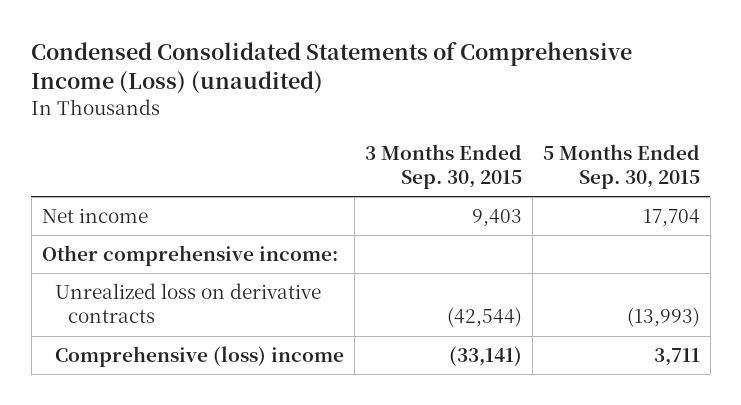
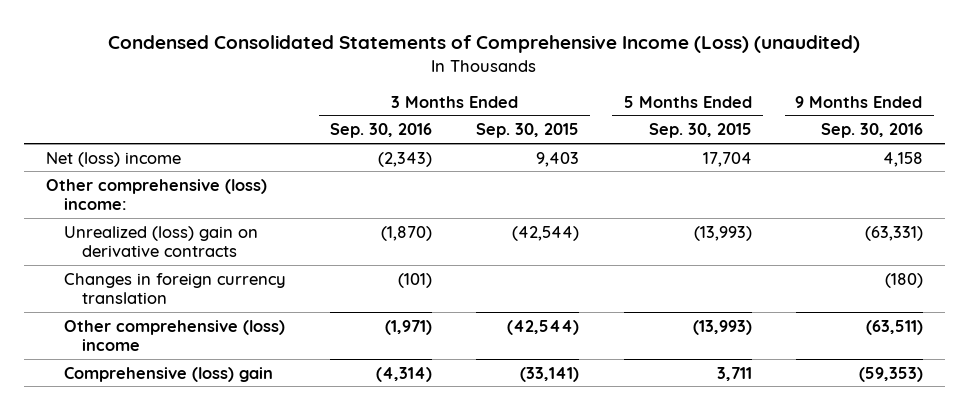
- | 3 Months Ended Sep. 30, 2015 | 5 Months Ended Sep. 30, 2015
+ | 3 Months Ended Sep. 30, 2016 | 3 Months Ended Sep. 30, 2015 | 5 Months Ended Sep. 30, 2015 | 9 Months Ended Sep. 30, 2016
- Net income | 9,403 | 17,704
- Other comprehensive income:
- Unrealized loss on derivative contracts | (42,544) | (13,993)
- Comprehensive (loss) income | (33,141) | 3,711
+ Net (loss) income | (2,343) | 9,403 | 17,704 | 4,158
+ Other comprehensive (loss) income:
+ Unrealized (loss) gain on derivative contracts | (1,870) | (42,544) | (13,993) | (63,331)
+ Changes in foreign currency translation | (101) | | | (180)
+ Other comprehensive (loss) income | (1,971) | (42,544) | (13,993) | (63,511)
+ Comprehensive (loss) gain | (4,314) | (33,141) | 3,711 | (59,353)

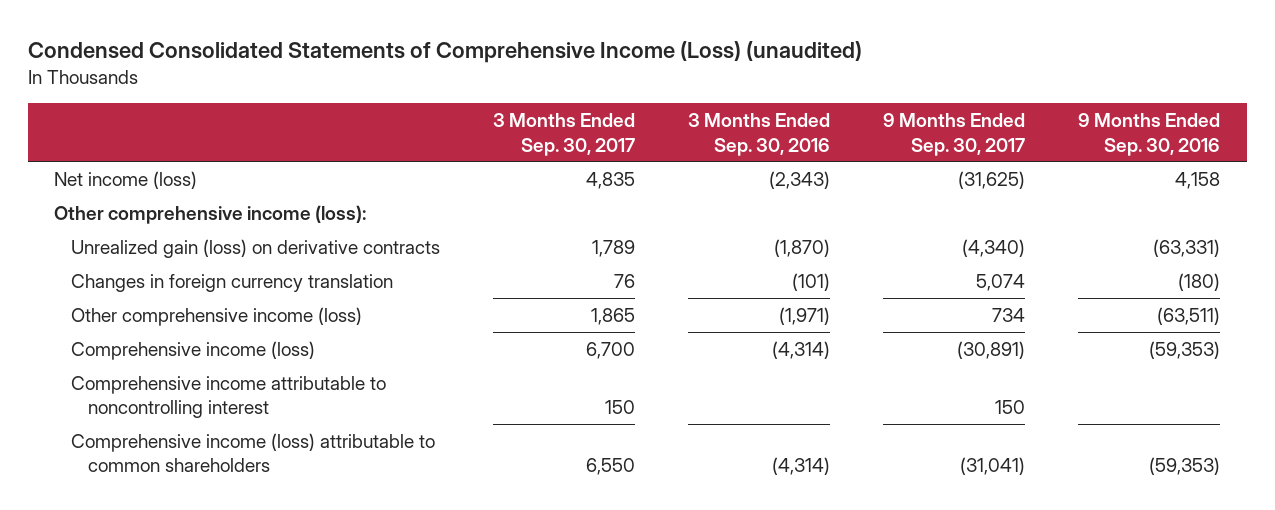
- | 3 Months Ended Sep. 30, 2016 | 3 Months Ended Sep. 30, 2015 | 5 Months Ended Sep. 30, 2015 | 9 Months Ended Sep. 30, 2016
+ | 3 Months Ended Sep. 30, 2017 | 3 Months Ended Sep. 30, 2016 | 9 Months Ended Sep. 30, 2017 | 9 Months Ended Sep. 30, 2016
- Net (loss) income | (2,343) | 9,403 | 17,704 | 4,158
- Other comprehensive (loss) income:
- Unrealized (loss) gain on derivative contracts | (1,870) | (42,544) | (13,993) | (63,331)
+ Net income (loss) | 4,835 | (2,343) | (31,625) | 4,158
+ Other comprehensive income (loss):
+ Unrealized gain (loss) on derivative contracts | 1,789 | (1,870) | (4,340) | (63,331)
- Other comprehensive (loss) income | (1,971) | (42,544) | (13,993) | (63,511)
- Comprehensive (loss) gain | (4,314) | (33,141) | 3,711 | (59,353)
+ Other comprehensive income (loss) | 1,865 | (1,971) | 734 | (63,511)
+ Comprehensive income (loss) | 6,700 | (4,314) | (30,891) | (59,353)
+ Comprehensive income attributable to noncontrolling interest | 150 | | 150 |
+ Comprehensive income (loss) attributable to common shareholders | 6,550 | (4,314) | (31,041) | (59,353)

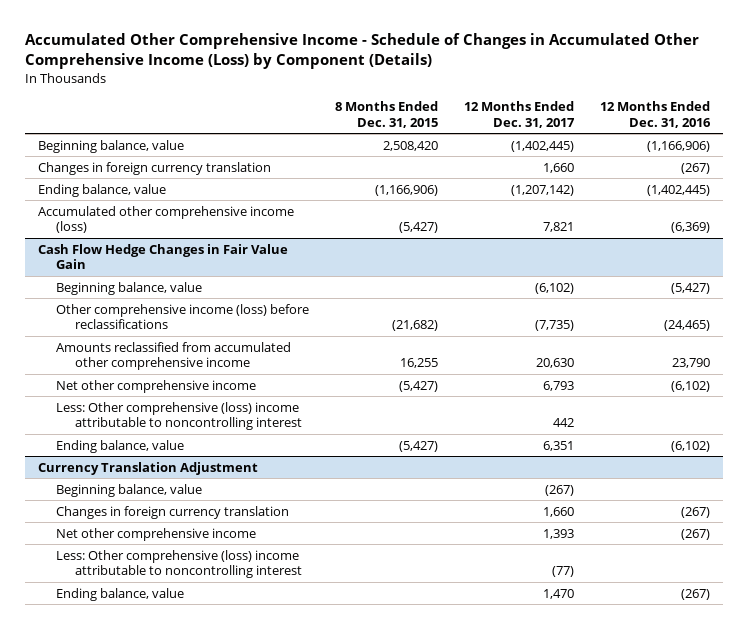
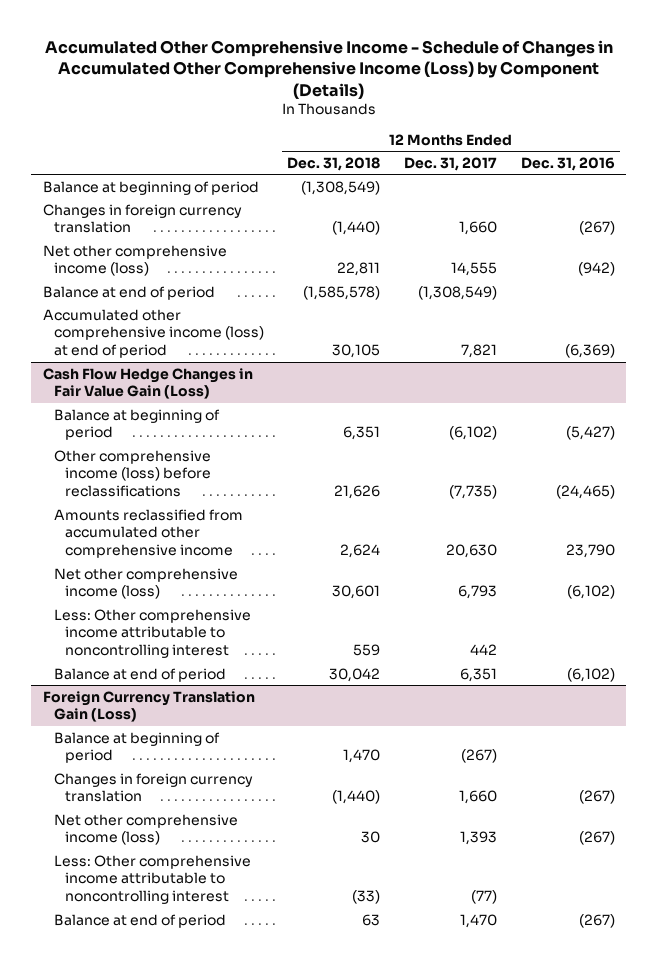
- | 8 Months Ended Dec. 31, 2015 | 12 Months Ended Dec. 31, 2017 | 12 Months Ended Dec. 31, 2016
+ | 12 Months Ended Dec. 31, 2018 | 12 Months Ended Dec. 31, 2017 | 12 Months Ended Dec. 31, 2016
- Beginning balance, value | 2,508,420 | (1,402,445) | (1,166,906)
+ Balance at beginning of period | (1,308,549) | |
- Ending balance, value | (1,166,906) | (1,207,142) | (1,402,445)
- Accumulated other comprehensive income (loss) | (5,427) | 7,821 | (6,369)
- Cash Flow Hedge Changes in Fair Value Gain
- Beginning balance, value | | (6,102) | (5,427)
+ Net other comprehensive income (loss) | 22,811 | 14,555 | (942)
+ Balance at end of period | (1,585,578) | (1,308,549) |
+ Accumulated other comprehensive income (loss) at end of period | 30,105 | 7,821 | (6,369)
+ Cash Flow Hedge Changes in Fair Value Gain (Loss)
+ Balance at beginning of period | 6,351 | (6,102) | (5,427)
- Net other comprehensive income | (5,427) | 6,793 | (6,102)
- Less: Other comprehensive (loss) income attributable to noncontrolling interest | | 442 |
- Ending balance, value | (5,427) | 6,351 | (6,102)
- Currency Translation Adjustment
- Beginning balance, value | | (267) |
+ Net other comprehensive income (loss) | 30,601 | 6,793 | (6,102)
+ Less: Other comprehensive income attributable to noncontrolling interest | 559 | 442 |
+ Balance at end of period | 30,042 | 6,351 | (6,102)
+ Foreign Currency Translation Gain (Loss)
+ Balance at beginning of period | 1,470 | (267) |
- Net other comprehensive income | | 1,393 | (267)
- Less: Other comprehensive (loss) income attributable to noncontrolling interest | | (77) |
- Ending balance, value | | 1,470 | (267)
+ Net other comprehensive income (loss) | 30 | 1,393 | (267)
+ Less: Other comprehensive income attributable to noncontrolling interest | (33) | (77) |
+ Balance at end of period | 63 | 1,470 | (267)

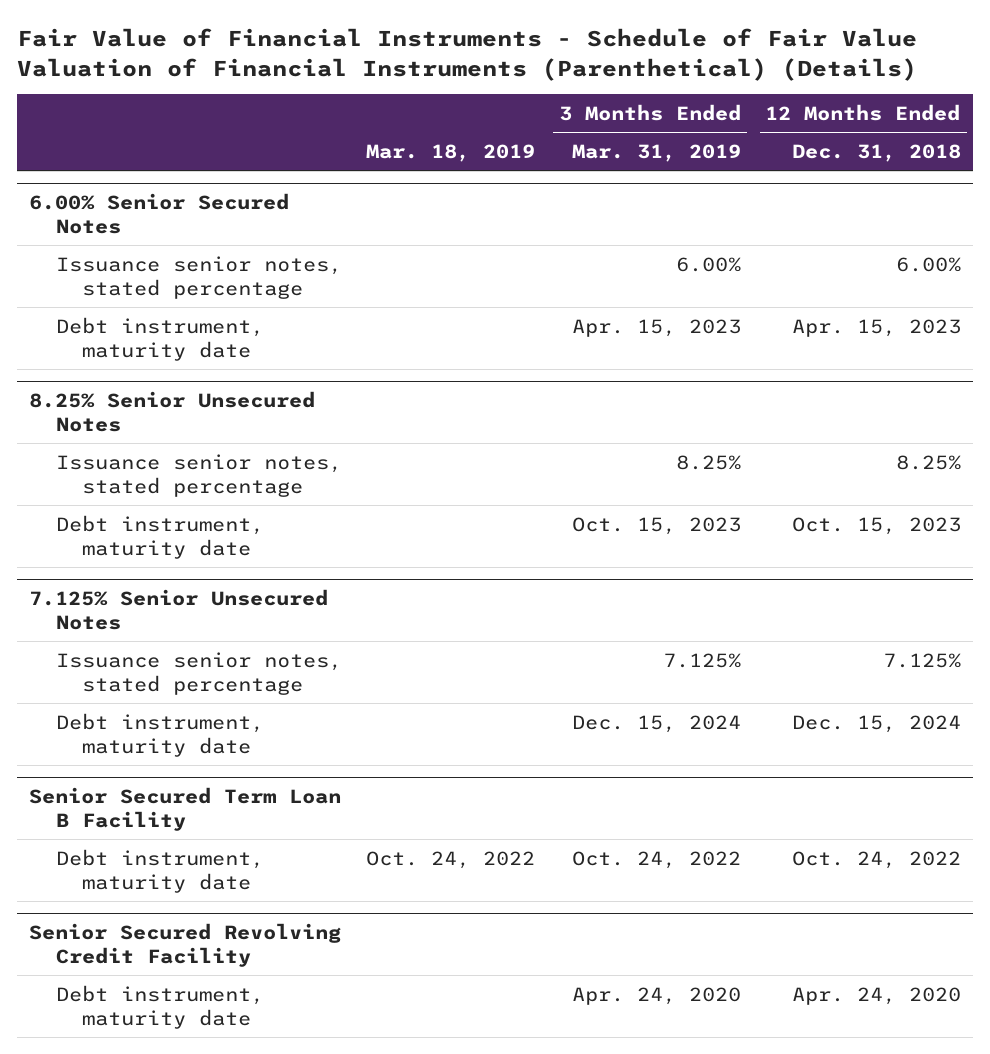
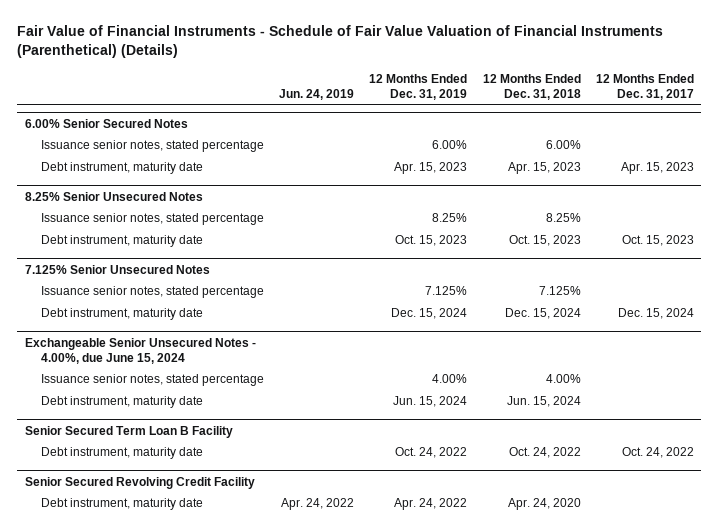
- | Mar. 18, 2019 | 3 Months Ended Mar. 31, 2019 | 12 Months Ended Dec. 31, 2018
+ | Jun. 24, 2019 | 12 Months Ended Dec. 31, 2019 | 12 Months Ended Dec. 31, 2018 | 12 Months Ended Dec. 31, 2017
+ Exchangeable Senior Unsecured Notes - 4.00%, due June 15, 2024
+ Issuance senior notes, stated percentage | | 4.00% | 4.00% |
+ Debt instrument, maturity date | | Jun. 15, 2024 | Jun. 15, 2024 |

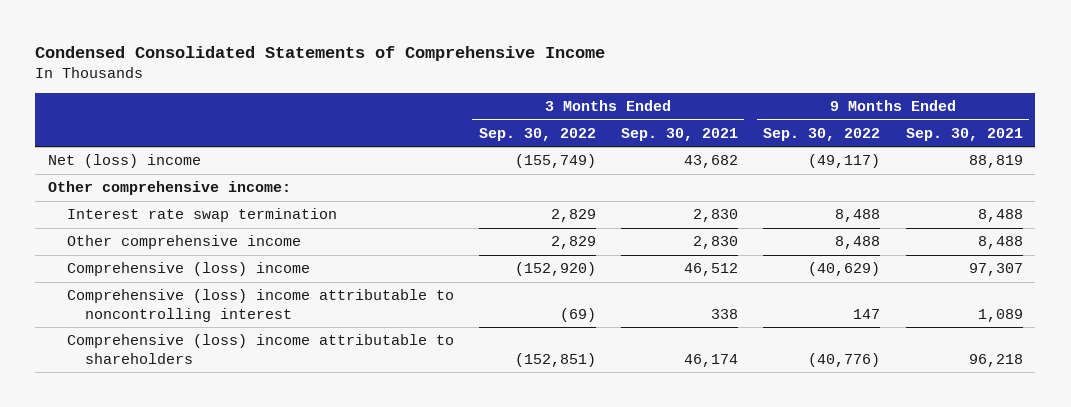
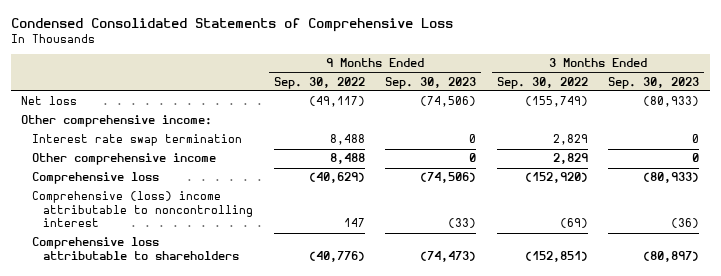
- Condensed Consolidated Statements of Comprehensive Income
+ Condensed Consolidated Statements of Comprehensive Loss
- | 3 Months Ended Sep. 30, 2022 | 3 Months Ended Sep. 30, 2021 | 9 Months Ended Sep. 30, 2022 | 9 Months Ended Sep. 30, 2021
+ | 9 Months Ended Sep. 30, 2022 | 9 Months Ended Sep. 30, 2023 | 3 Months Ended Sep. 30, 2022 | 3 Months Ended Sep. 30, 2023
- Net (loss) income | (155,749) | 43,682 | (49,117) | 88,819
+ Net loss | (49,117) | (74,506) | (155,749) | (80,933)
- Comprehensive (loss) income | (152,920) | 46,512 | (40,629) | 97,307
+ Comprehensive loss | (40,629) | (74,506) | (152,920) | (80,933)
- Comprehensive (loss) income attributable to shareholders | (152,851) | 46,174 | (40,776) | 96,218
+ Comprehensive loss attributable to shareholders | (40,776) | (74,473) | (152,851) | (80,897)

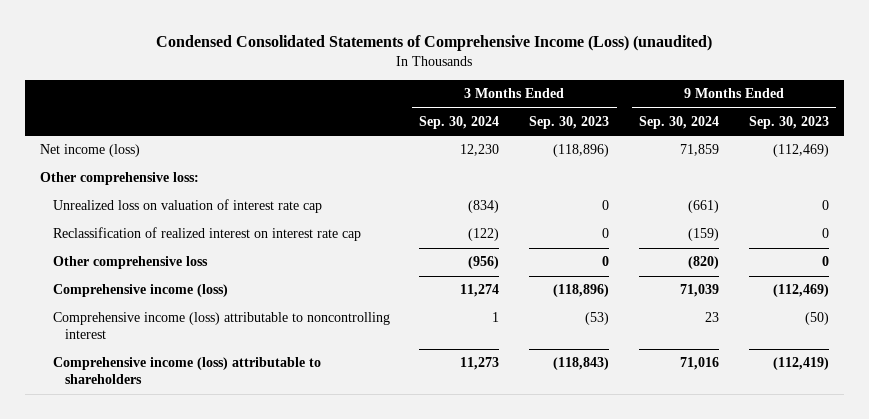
- Condensed Consolidated Statements of Comprehensive Loss
+ Condensed Consolidated Statements of Comprehensive Income (Loss) (unaudited)
- | 9 Months Ended Sep. 30, 2022 | 9 Months Ended Sep. 30, 2023 | 3 Months Ended Sep. 30, 2022 | 3 Months Ended Sep. 30, 2023
+ | 3 Months Ended Sep. 30, 2024 | 3 Months Ended Sep. 30, 2023 | 9 Months Ended Sep. 30, 2024 | 9 Months Ended Sep. 30, 2023
- Net loss | (49,117) | (74,506) | (155,749) | (80,933)
- Other comprehensive income:
- Interest rate swap termination | 8,488 | 0 | 2,829 | 0
- Other comprehensive income | 8,488 | 0 | 2,829 | 0
- Comprehensive loss | (40,629) | (74,506) | (152,920) | (80,933)
- Comprehensive (loss) income attributable to noncontrolling interest | 147 | (33) | (69) | (36)
- Comprehensive loss attributable to shareholders | (40,776) | (74,473) | (152,851) | (80,897)
+ Net income (loss) | 12,230 | (118,896) | 71,859 | (112,469)
+ Other comprehensive loss:
+ Unrealized loss on valuation of interest rate cap | (834) | 0 | (661) | 0
+ Reclassification of realized interest on interest rate cap | (122) | 0 | (159) | 0
+ Other comprehensive loss | (956) | 0 | (820) | 0
+ Comprehensive income (loss) | 11,274 | (118,896) | 71,039 | (112,469)
+ Comprehensive income (loss) attributable to noncontrolling interest | 1 | (53) | 23 | (50)
+ Comprehensive income (loss) attributable to shareholders | 11,273 | (118,843) | 71,016 | (112,419)

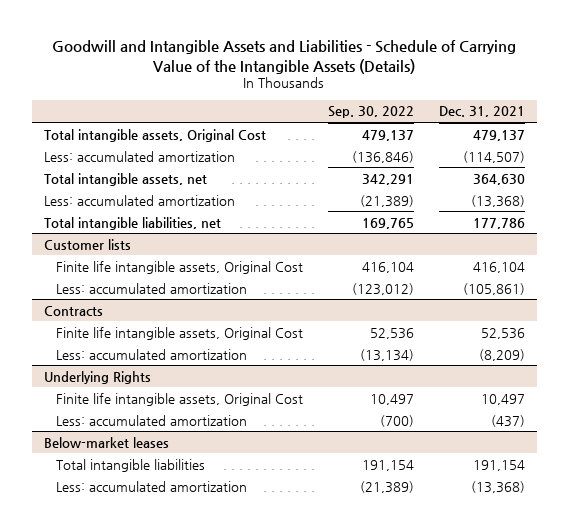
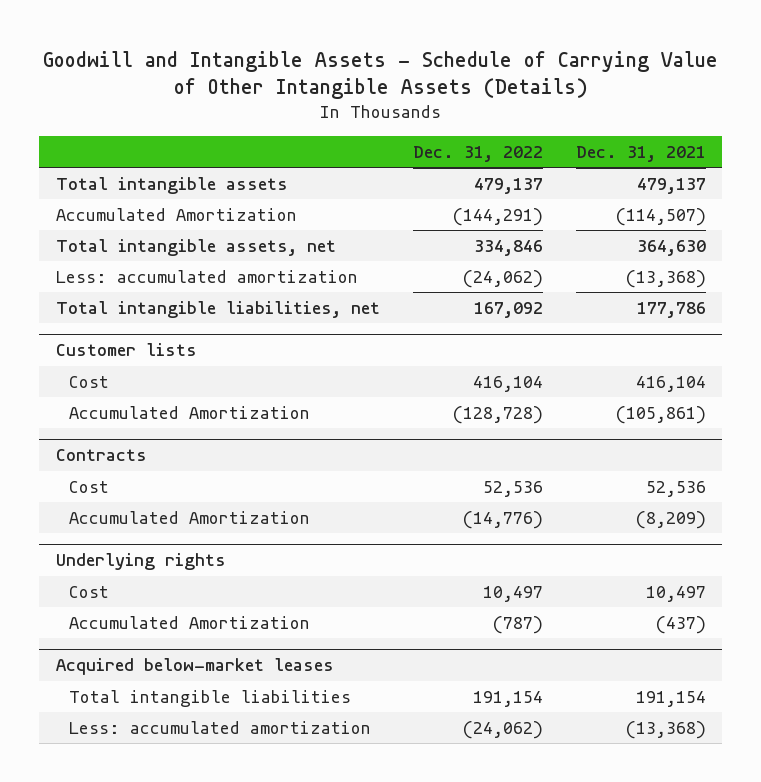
- Goodwill and Intangible Assets and Liabilities - Schedule of Carrying Value of the Intangible Assets (Details)
+ Goodwill and Intangible Assets - Schedule of Carrying Value of Other Intangible Assets (Details)
- | Sep. 30, 2022 | Dec. 31, 2021
+ | Dec. 31, 2022 | Dec. 31, 2021
- Total intangible assets, Original Cost | 479,137 | 479,137
- Less: accumulated amortization | (136,846) | (114,507)
+ Total intangible assets | 479,137 | 479,137
+ Accumulated Amortization | (144,291) | (114,507)
@ Customer lists
- Finite life intangible assets, Original Cost | 416,104 | 416,104
- Less: accumulated amortization | (123,012) | (105,861)
+ Cost | 416,104 | 416,104
+ Accumulated Amortization | (128,728) | (105,861)
@ Contracts
- Finite life intangible assets, Original Cost | 52,536 | 52,536
- Less: accumulated amortization | (13,134) | (8,209)
- Underlying Rights
- Finite life intangible assets, Original Cost | 10,497 | 10,497
- Less: accumulated amortization | (700) | (437)
- Below-market leases
@ Contracts
+ Cost | 52,536 | 52,536
+ Accumulated Amortization | (14,776) | (8,209)
+ Underlying rights
+ Cost | 10,497 | 10,497
+ Accumulated Amortization | (787) | (437)
+ Acquired below-market leases

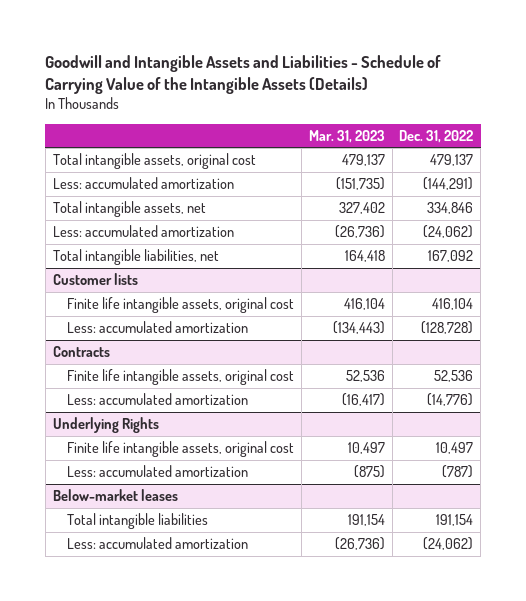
- Goodwill and Intangible Assets - Schedule of Carrying Value of Other Intangible Assets (Details)
+ Goodwill and Intangible Assets and Liabilities - Schedule of Carrying Value of the Intangible Assets (Details)
- | Dec. 31, 2022 | Dec. 31, 2021
+ | Mar. 31, 2023 | Dec. 31, 2022
- Total intangible assets | 479,137 | 479,137
- Accumulated Amortization | (144,291) | (114,507)
+ Total intangible assets, original cost | 479,137 | 479,137
+ Less: accumulated amortization | (151,735) | (144,291)
@ Customer lists
- Cost | 416,104 | 416,104
- Accumulated Amortization | (128,728) | (105,861)
+ Finite life intangible assets, original cost | 416,104 | 416,104
+ Less: accumulated amortization | (134,443) | (128,728)
@ Contracts
- Cost | 52,536 | 52,536
- Accumulated Amortization | (14,776) | (8,209)
- Underlying rights
- Cost | 10,497 | 10,497
- Accumulated Amortization | (787) | (437)
- Acquired below-market leases
@ Contracts
+ Finite life intangible assets, original cost | 52,536 | 52,536
+ Less: accumulated amortization | (16,417) | (14,776)
+ Underlying Rights
+ Finite life intangible assets, original cost | 10,497 | 10,497
+ Less: accumulated amortization | (875) | (787)
+ Below-market leases

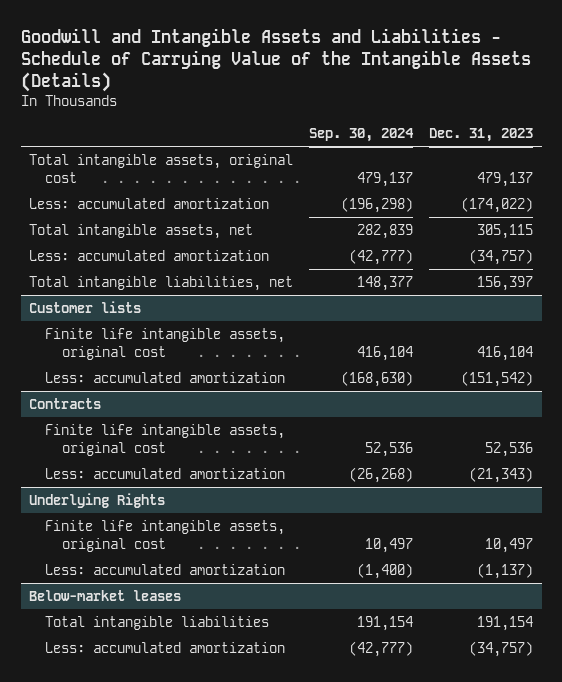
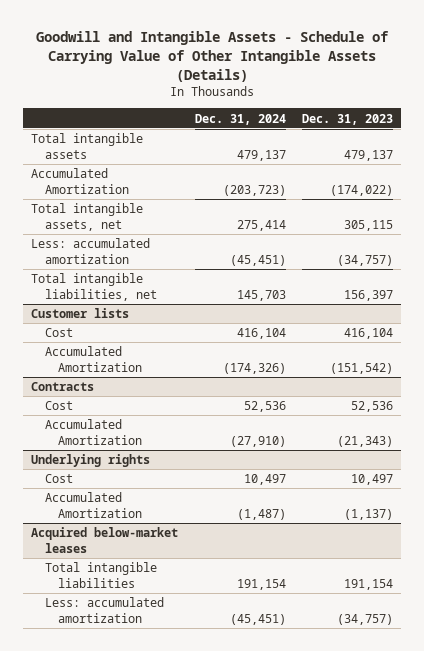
- Goodwill and Intangible Assets and Liabilities - Schedule of Carrying Value of the Intangible Assets (Details)
+ Goodwill and Intangible Assets - Schedule of Carrying Value of Other Intangible Assets (Details)
- | Sep. 30, 2024 | Dec. 31, 2023
+ | Dec. 31, 2024 | Dec. 31, 2023
- Total intangible assets, original cost | 479,137 | 479,137
- Less: accumulated amortization | (196,298) | (174,022)
+ Total intangible assets | 479,137 | 479,137
+ Accumulated Amortization | (203,723) | (174,022)
@ Customer lists
- Finite life intangible assets, original cost | 416,104 | 416,104
- Less: accumulated amortization | (168,630) | (151,542)
+ Cost | 416,104 | 416,104
+ Accumulated Amortization | (174,326) | (151,542)
@ Contracts
- Finite life intangible assets, original cost | 52,536 | 52,536
- Less: accumulated amortization | (26,268) | (21,343)
- Underlying Rights
- Finite life intangible assets, original cost | 10,497 | 10,497
- Less: accumulated amortization | (1,400) | (1,137)
- Below-market leases
@ Contracts
+ Cost | 52,536 | 52,536
+ Accumulated Amortization | (27,910) | (21,343)
+ Underlying rights
+ Cost | 10,497 | 10,497
+ Accumulated Amortization | (1,487) | (1,137)
+ Acquired below-market leases

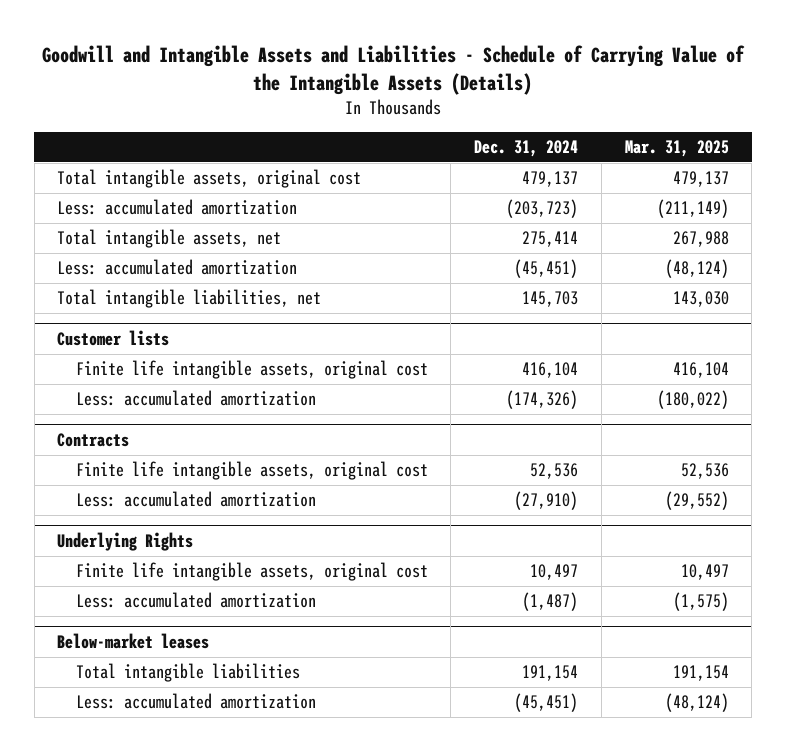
- Goodwill and Intangible Assets - Schedule of Carrying Value of Other Intangible Assets (Details)
+ Goodwill and Intangible Assets and Liabilities - Schedule of Carrying Value of the Intangible Assets (Details)
- | Dec. 31, 2024 | Dec. 31, 2023
+ | Dec. 31, 2024 | Mar. 31, 2025
- Total intangible assets | 479,137 | 479,137
- Accumulated Amortization | (203,723) | (174,022)
+ Total intangible assets, original cost | 479,137 | 479,137
+ Less: accumulated amortization | (203,723) | (211,149)
@ Customer lists
- Cost | 416,104 | 416,104
- Accumulated Amortization | (174,326) | (151,542)
+ Finite life intangible assets, original cost | 416,104 | 416,104
+ Less: accumulated amortization | (174,326) | (180,022)
@ Contracts
- Cost | 52,536 | 52,536
- Accumulated Amortization | (27,910) | (21,343)
- Underlying rights
- Cost | 10,497 | 10,497
- Accumulated Amortization | (1,487) | (1,137)
- Acquired below-market leases
@ Contracts
+ Finite life intangible assets, original cost | 52,536 | 52,536
+ Less: accumulated amortization | (27,910) | (29,552)
+ Underlying Rights
+ Finite life intangible assets, original cost | 10,497 | 10,497
+ Less: accumulated amortization | (1,487) | (1,575)
+ Below-market leases

